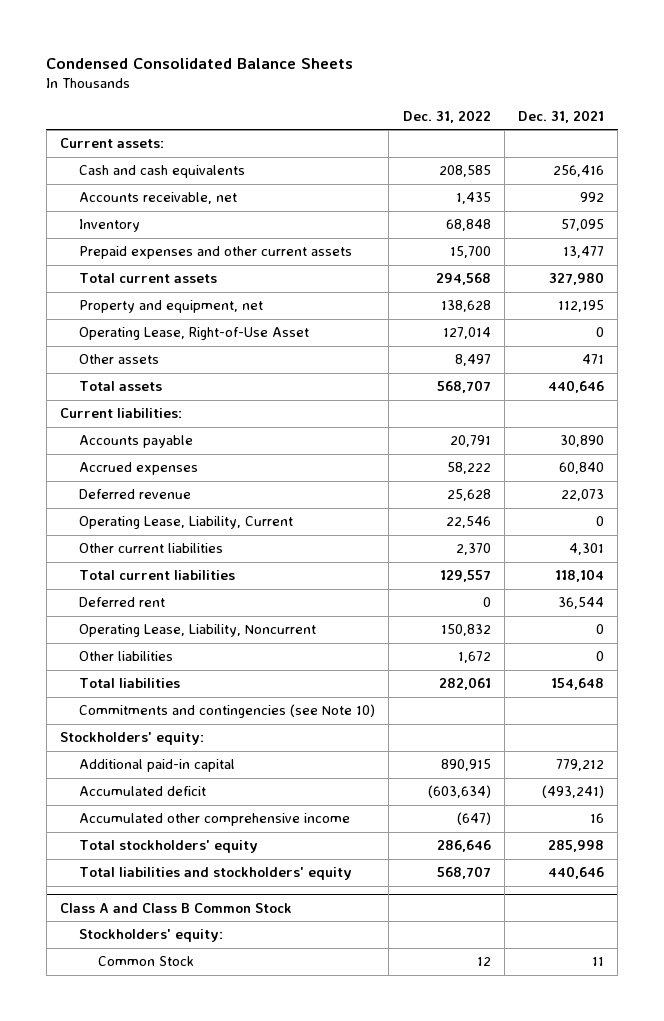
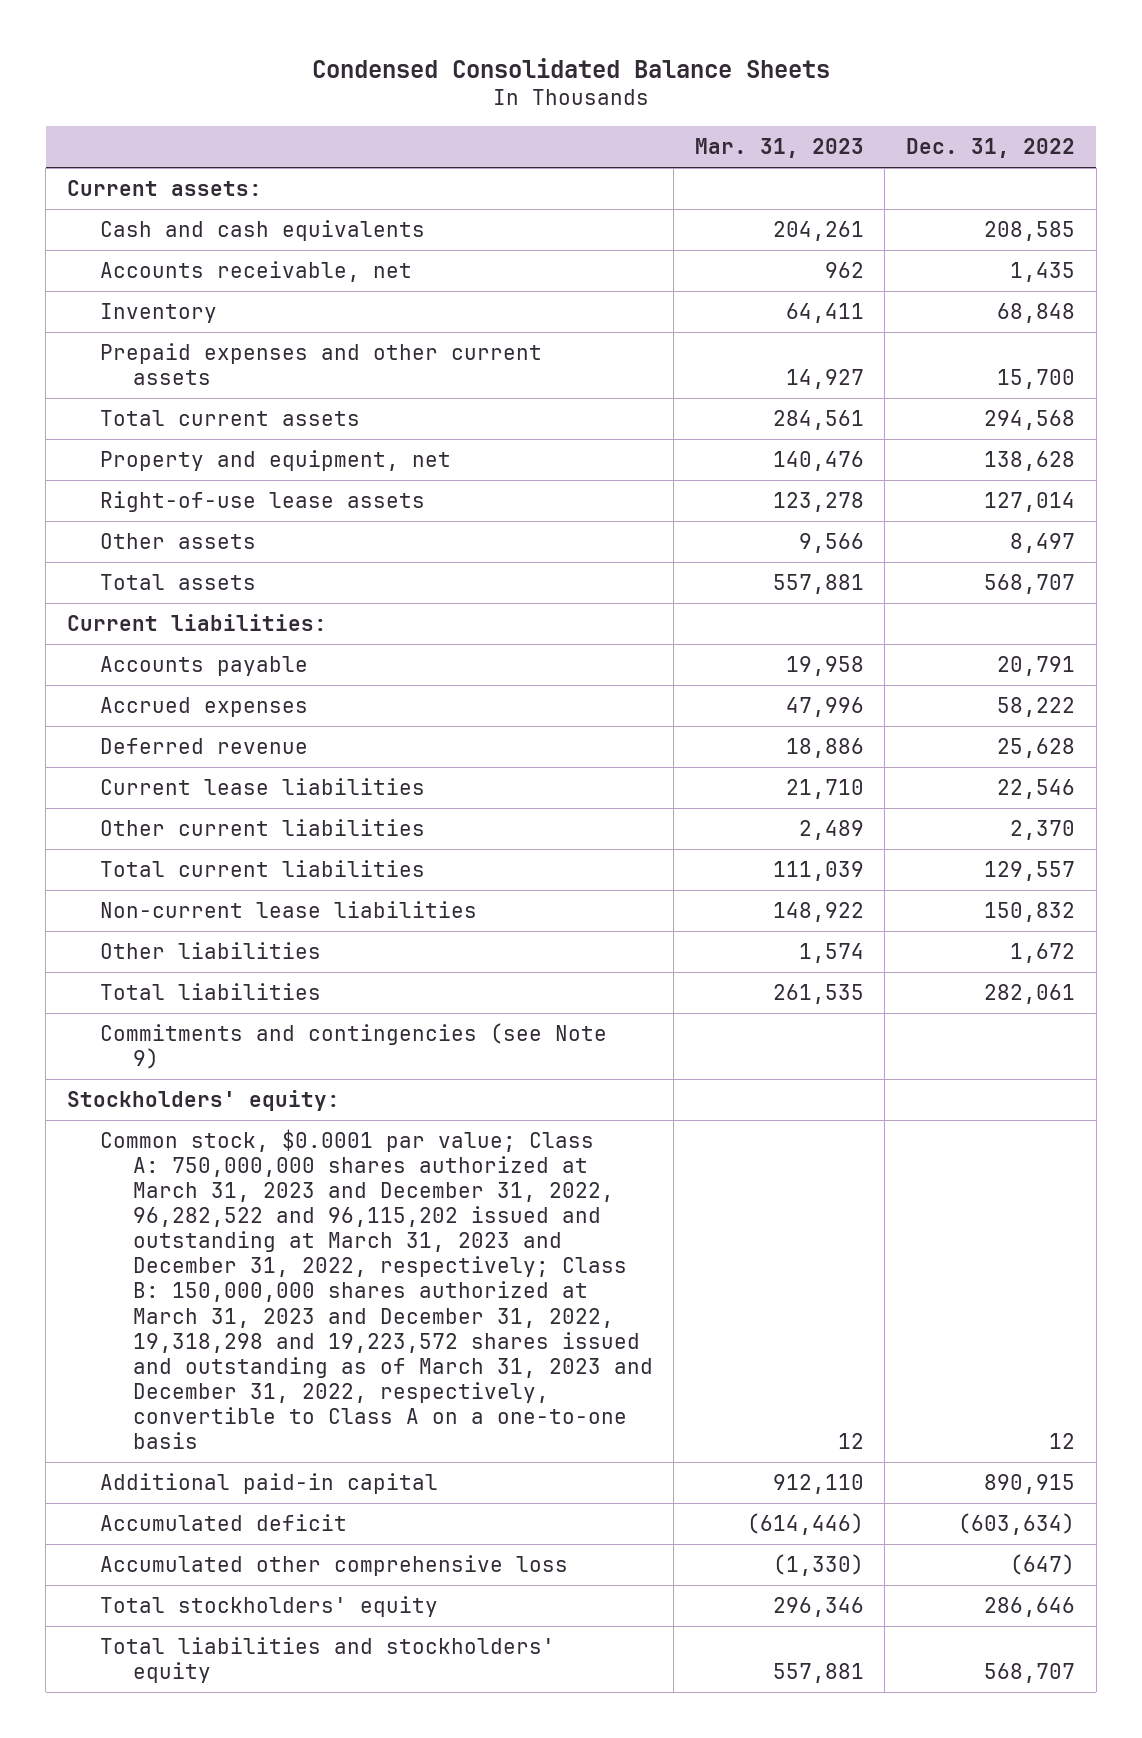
- | Dec. 31, 2022 | Dec. 31, 2021
+ | Mar. 31, 2023 | Dec. 31, 2022
- Operating Lease, Right-of-Use Asset | 127,014 | 0
+ Right-of-use lease assets | 123,278 | 127,014
- Operating Lease, Liability, Current | 22,546 | 0
+ Current lease liabilities | 21,710 | 22,546
- Deferred rent | 0 | 36,544
- Operating Lease, Liability, Noncurrent | 150,832 | 0
+ Non-current lease liabilities | 148,922 | 150,832
- Commitments and contingencies (see Note 10)
+ Commitments and contingencies (see Note 9)
+ Common stock, $0.0001 par value; Class A: 750,000,000 shares authorized at March 31, 2023 and December 31, 2022, 96,282,522 and 96,115,202 issued and outstanding at March 31, 2023 and December 31, 2022, respectively; Class B: 150,000,000 shares authorized at March 31, 2023 and December 31, 2022, 19,318,298 and 19,223,572 shares issued and outstanding as of March 31, 2023 and December 31, 2022, respectively, convertible to Class A on a one-to-one basis | 12 | 12
- Accumulated other comprehensive income | (647) | 16
+ Accumulated other comprehensive loss | (1,330) | (647)
- Class A and Class B Common Stock
- Stockholders' equity:
- Common Stock | 12 | 11

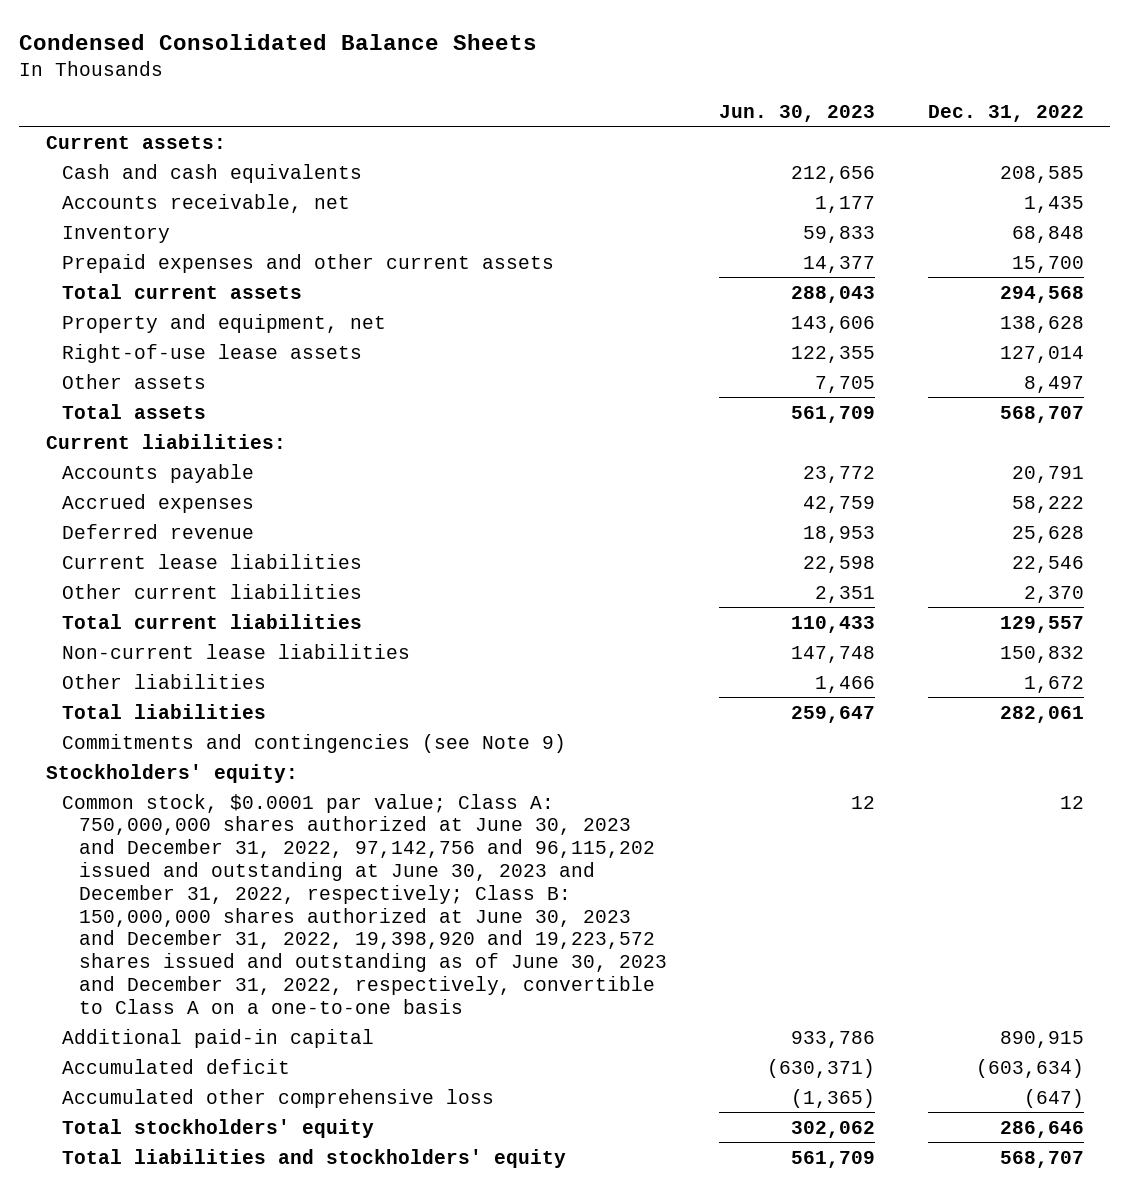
- | Mar. 31, 2023 | Dec. 31, 2022
+ | Jun. 30, 2023 | Dec. 31, 2022
- Common stock, $0.0001 par value; Class A: 750,000,000 shares authorized at March 31, 2023 and December 31, 2022, 96,282,522 and 96,115,202 issued and outstanding at March 31, 2023 and December 31, 2022, respectively; Class B: 150,000,000 shares authorized at March 31, 2023 and December 31, 2022, 19,318,298 and 19,223,572 shares issued and outstanding as of March 31, 2023 and December 31, 2022, respectively, convertible to Class A on a one-to-one basis | 12 | 12
+ Common stock, $0.0001 par value; Class A: 750,000,000 shares authorized at June 30, 2023 and December 31, 2022, 97,142,756 and 96,115,202 issued and outstanding at June 30, 2023 and December 31, 2022, respectively; Class B: 150,000,000 shares authorized at June 30, 2023 and December 31, 2022, 19,398,920 and 19,223,572 shares issued and outstanding as of June 30, 2023 and December 31, 2022, respectively, convertible to Class A on a one-to-one basis | 12 | 12

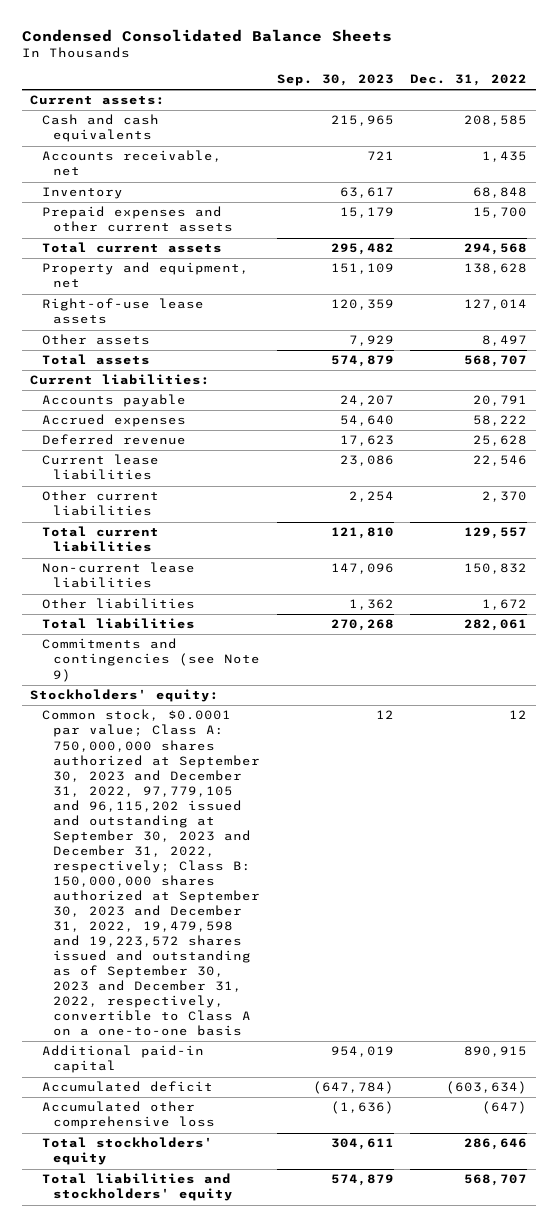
- | Jun. 30, 2023 | Dec. 31, 2022
+ | Sep. 30, 2023 | Dec. 31, 2022
- Common stock, $0.0001 par value; Class A: 750,000,000 shares authorized at June 30, 2023 and December 31, 2022, 97,142,756 and 96,115,202 issued and outstanding at June 30, 2023 and December 31, 2022, respectively; Class B: 150,000,000 shares authorized at June 30, 2023 and December 31, 2022, 19,398,920 and 19,223,572 shares issued and outstanding as of June 30, 2023 and December 31, 2022, respectively, convertible to Class A on a one-to-one basis | 12 | 12
+ Common stock, $0.0001 par value; Class A: 750,000,000 shares authorized at September 30, 2023 and December 31, 2022, 97,779,105 and 96,115,202 issued and outstanding at September 30, 2023 and December 31, 2022, respectively; Class B: 150,000,000 shares authorized at September 30, 2023 and December 31, 2022, 19,479,598 and 19,223,572 shares issued and outstanding as of September 30, 2023 and December 31, 2022, respectively, convertible to Class A on a one-to-one basis | 12 | 12

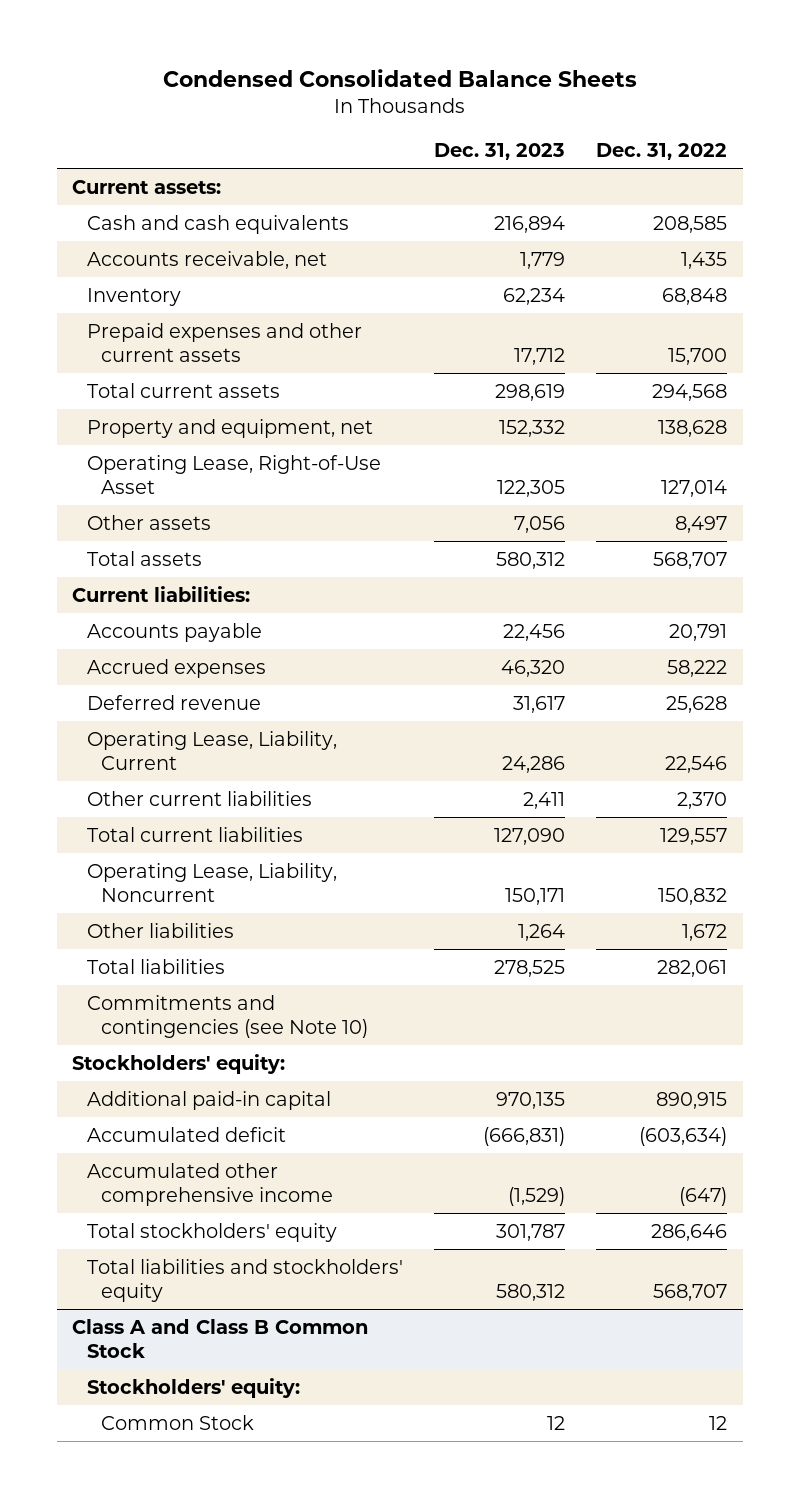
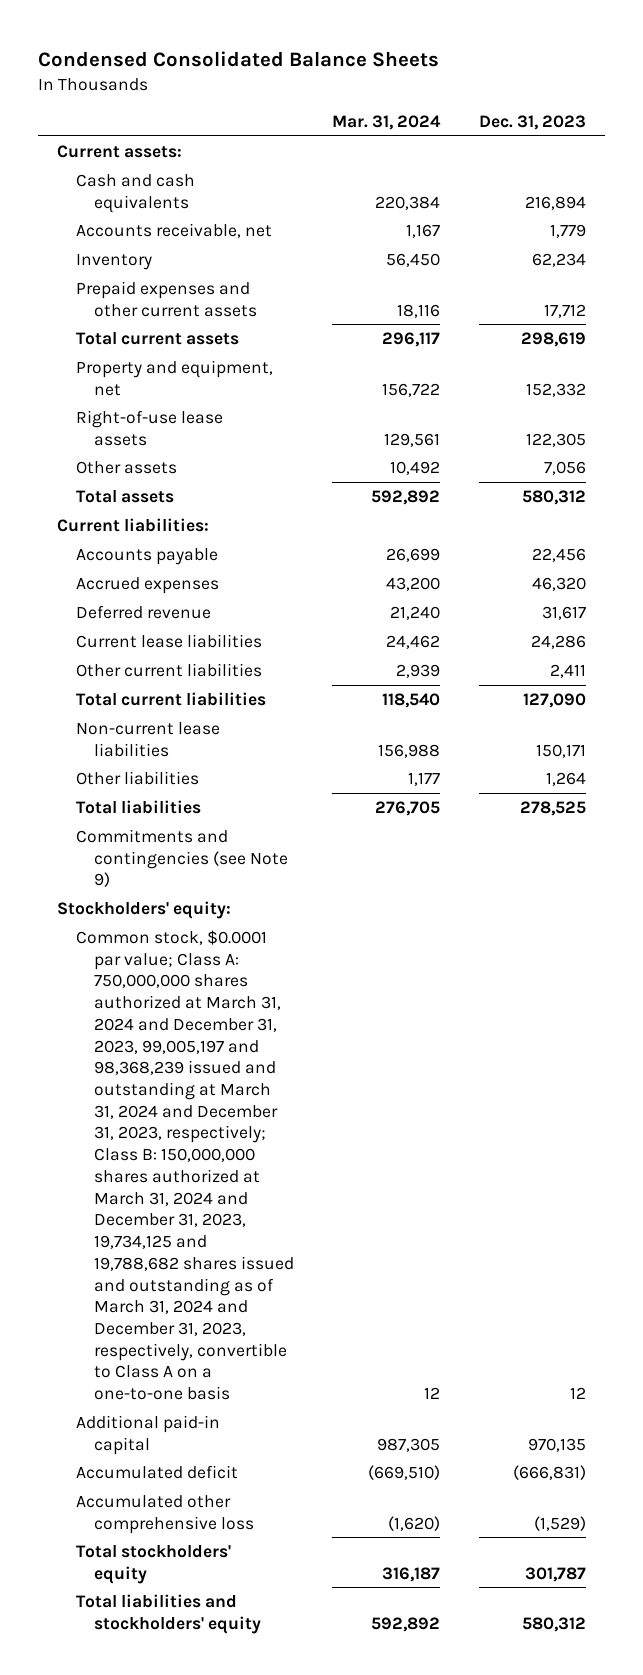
- | Dec. 31, 2023 | Dec. 31, 2022
+ | Mar. 31, 2024 | Dec. 31, 2023
- Operating Lease, Right-of-Use Asset | 122,305 | 127,014
+ Right-of-use lease assets | 129,561 | 122,305
- Operating Lease, Liability, Current | 24,286 | 22,546
+ Current lease liabilities | 24,462 | 24,286
- Operating Lease, Liability, Noncurrent | 150,171 | 150,832
+ Non-current lease liabilities | 156,988 | 150,171
- Commitments and contingencies (see Note 10)
+ Commitments and contingencies (see Note 9)
+ Common stock, $0.0001 par value; Class A: 750,000,000 shares authorized at March 31, 2024 and December 31, 2023, 99,005,197 and 98,368,239 issued and outstanding at March 31, 2024 and December 31, 2023, respectively; Class B: 150,000,000 shares authorized at March 31, 2024 and December 31, 2023, 19,734,125 and 19,788,682 shares issued and outstanding as of March 31, 2024 and December 31, 2023, respectively, convertible to Class A on a one-to-one basis | 12 | 12
- Accumulated other comprehensive income | (1,529) | (647)
+ Accumulated other comprehensive loss | (1,620) | (1,529)
- Class A and Class B Common Stock
- Stockholders' equity:
- Common Stock | 12 | 12

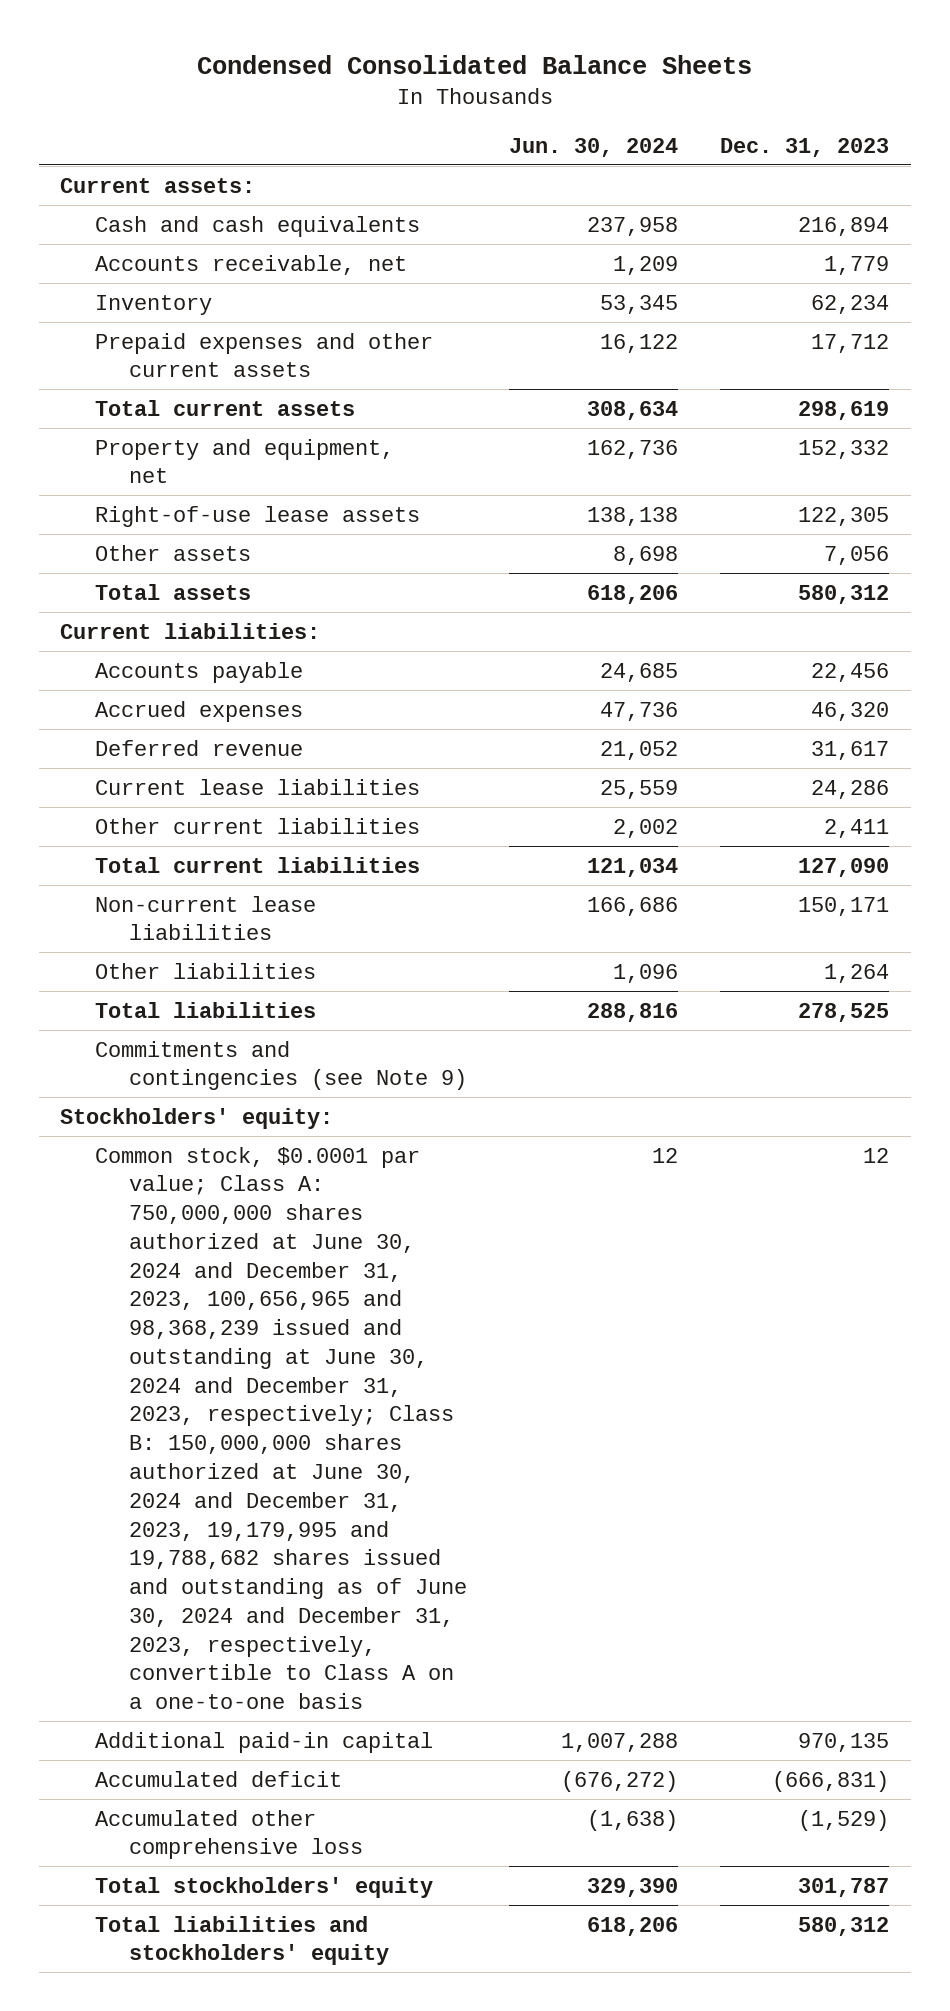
- | Mar. 31, 2024 | Dec. 31, 2023
+ | Jun. 30, 2024 | Dec. 31, 2023
- Common stock, $0.0001 par value; Class A: 750,000,000 shares authorized at March 31, 2024 and December 31, 2023, 99,005,197 and 98,368,239 issued and outstanding at March 31, 2024 and December 31, 2023, respectively; Class B: 150,000,000 shares authorized at March 31, 2024 and December 31, 2023, 19,734,125 and 19,788,682 shares issued and outstanding as of March 31, 2024 and December 31, 2023, respectively, convertible to Class A on a one-to-one basis | 12 | 12
+ Common stock, $0.0001 par value; Class A: 750,000,000 shares authorized at June 30, 2024 and December 31, 2023, 100,656,965 and 98,368,239 issued and outstanding at June 30, 2024 and December 31, 2023, respectively; Class B: 150,000,000 shares authorized at June 30, 2024 and December 31, 2023, 19,179,995 and 19,788,682 shares issued and outstanding as of June 30, 2024 and December 31, 2023, respectively, convertible to Class A on a one-to-one basis | 12 | 12

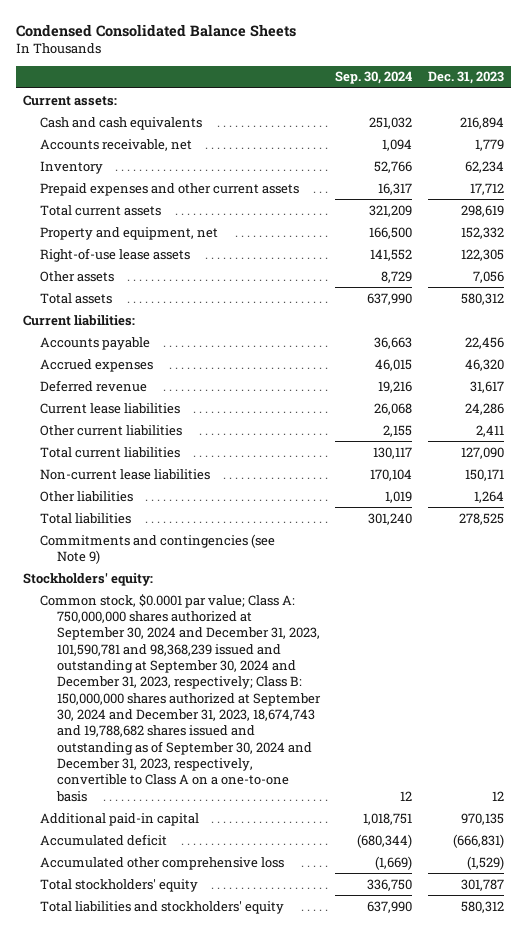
- | Jun. 30, 2024 | Dec. 31, 2023
+ | Sep. 30, 2024 | Dec. 31, 2023
- Common stock, $0.0001 par value; Class A: 750,000,000 shares authorized at June 30, 2024 and December 31, 2023, 100,656,965 and 98,368,239 issued and outstanding at June 30, 2024 and December 31, 2023, respectively; Class B: 150,000,000 shares authorized at June 30, 2024 and December 31, 2023, 19,179,995 and 19,788,682 shares issued and outstanding as of June 30, 2024 and December 31, 2023, respectively, convertible to Class A on a one-to-one basis | 12 | 12
+ Common stock, $0.0001 par value; Class A: 750,000,000 shares authorized at September 30, 2024 and December 31, 2023, 101,590,781 and 98,368,239 issued and outstanding at September 30, 2024 and December 31, 2023, respectively; Class B: 150,000,000 shares authorized at September 30, 2024 and December 31, 2023, 18,674,743 and 19,788,682 shares issued and outstanding as of September 30, 2024 and December 31, 2023, respectively, convertible to Class A on a one-to-one basis | 12 | 12

